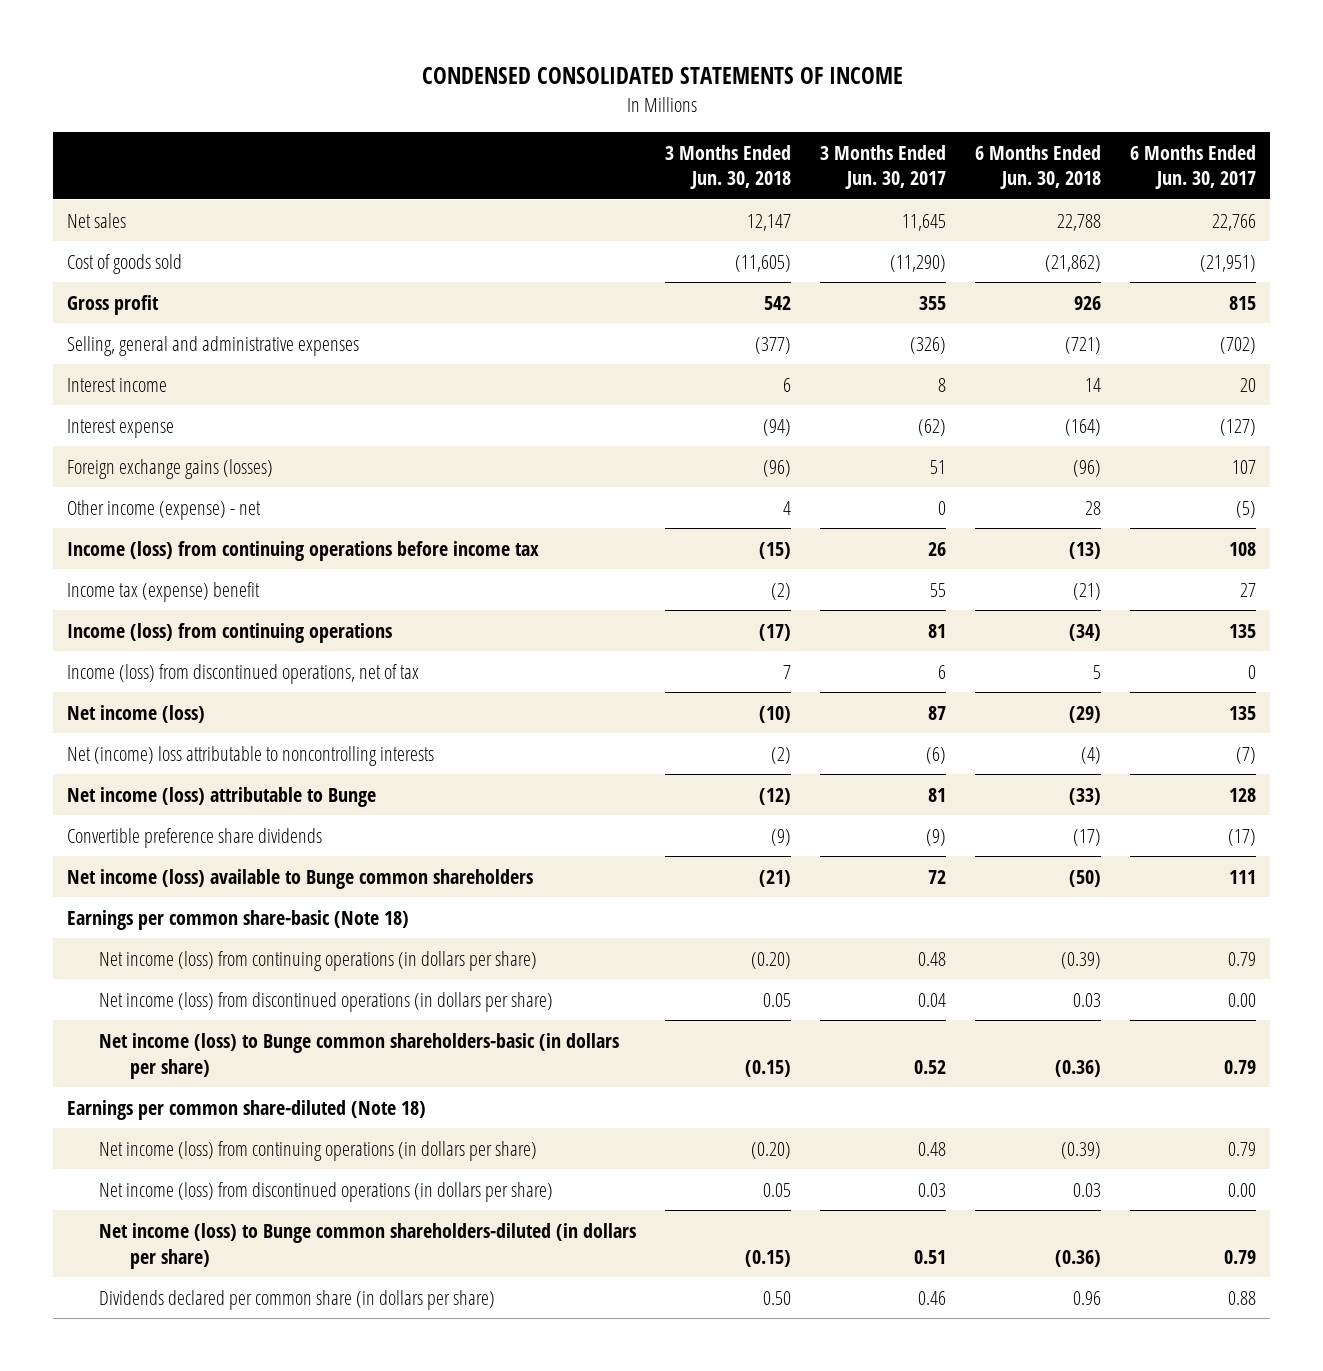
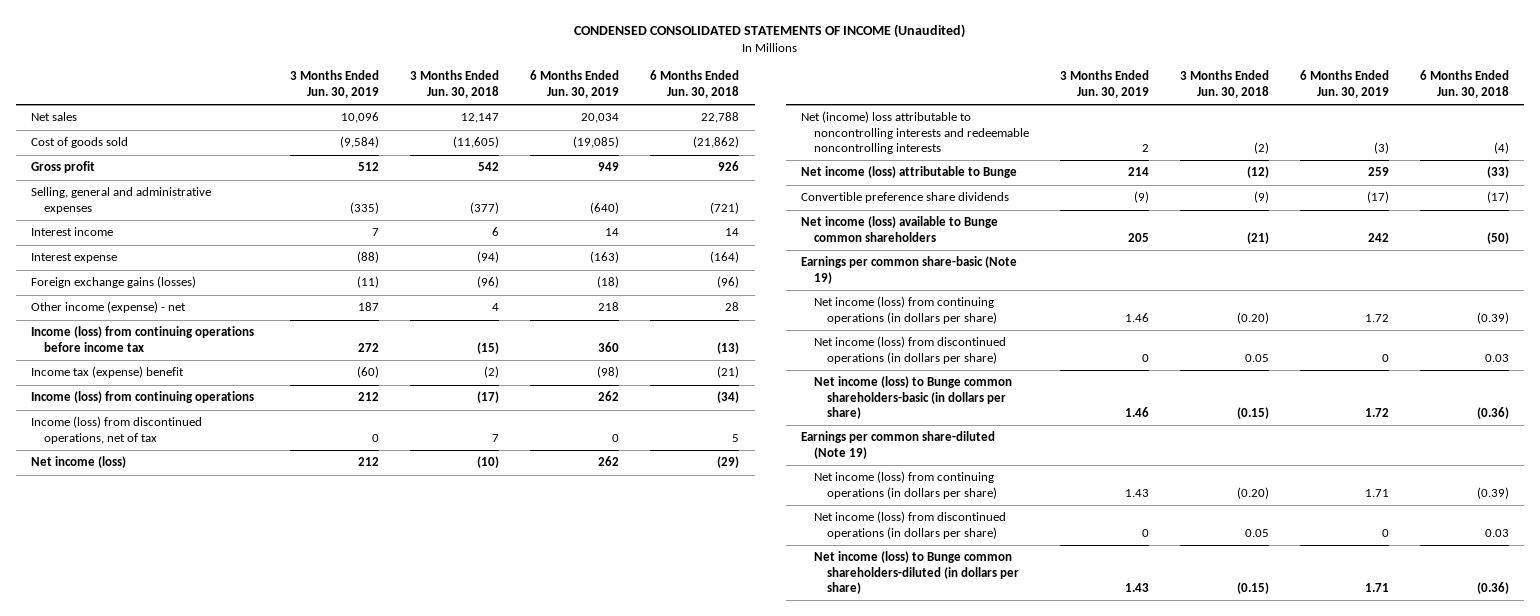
- CONDENSED CONSOLIDATED STATEMENTS OF INCOME
+ CONDENSED CONSOLIDATED STATEMENTS OF INCOME (Unaudited)
- | 3 Months Ended Jun. 30, 2018 | 3 Months Ended Jun. 30, 2017 | 6 Months Ended Jun. 30, 2018 | 6 Months Ended Jun. 30, 2017
+ | 3 Months Ended Jun. 30, 2019 | 3 Months Ended Jun. 30, 2018 | 6 Months Ended Jun. 30, 2019 | 6 Months Ended Jun. 30, 2018
- Net (income) loss attributable to noncontrolling interests | (2) | (6) | (4) | (7)
+ Net (income) loss attributable to noncontrolling interests and redeemable noncontrolling interests | 2 | (2) | (3) | (4)
- Earnings per common share-basic (Note 18)
+ Earnings per common share-basic (Note 19)
- Earnings per common share-diluted (Note 18)
+ Earnings per common share-diluted (Note 19)
- Dividends declared per common share (in dollars per share) | 0.50 | 0.46 | 0.96 | 0.88

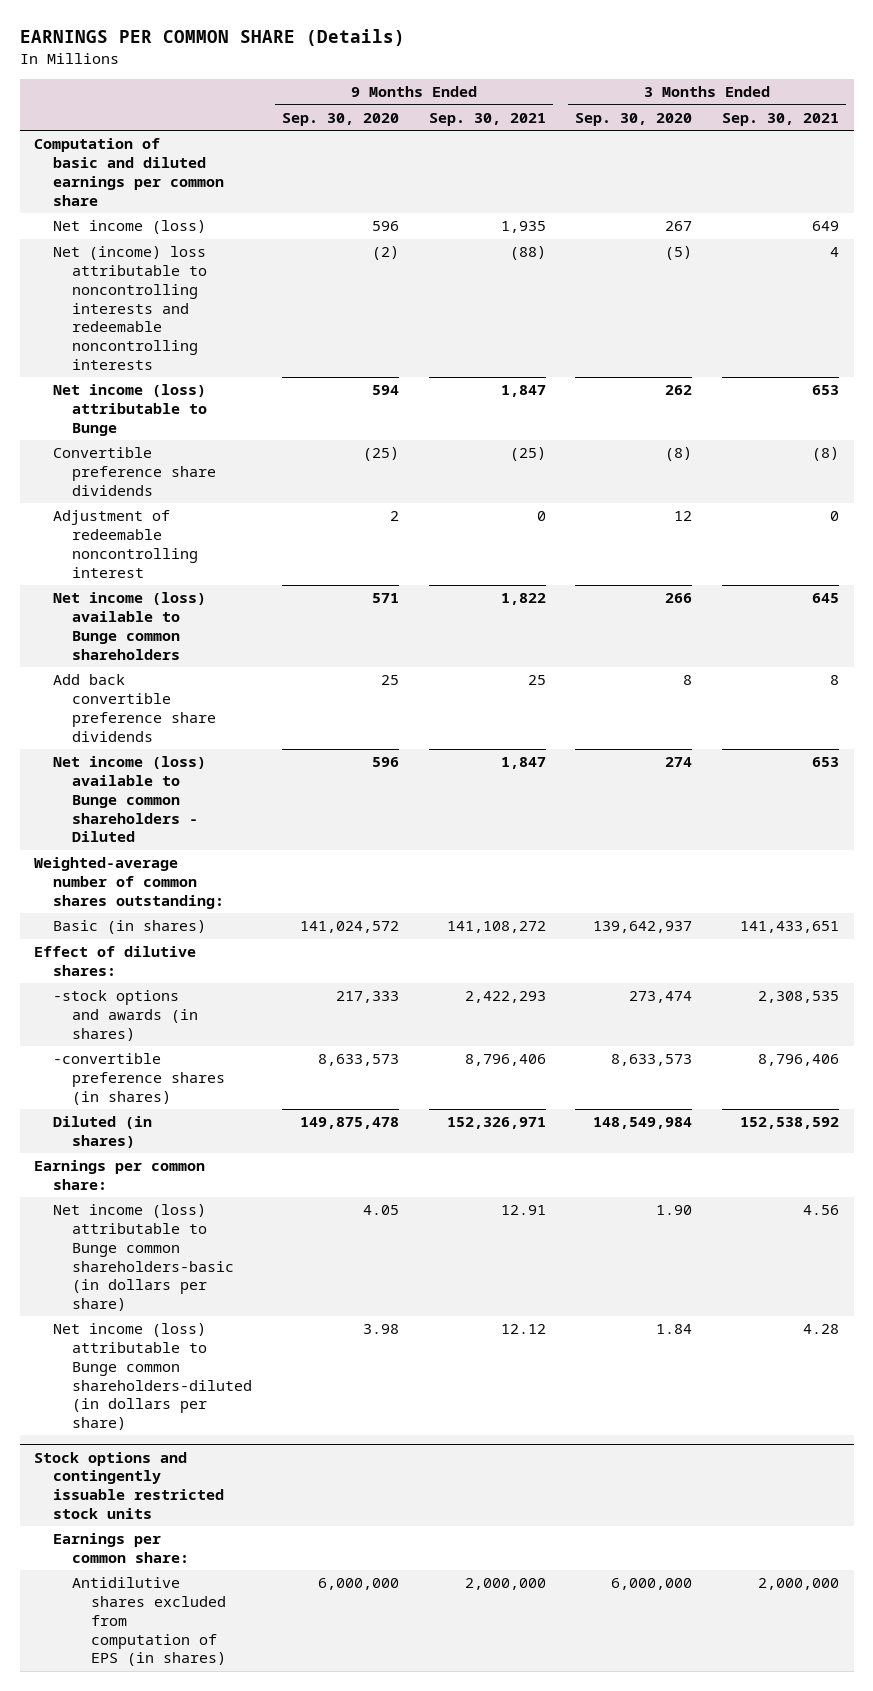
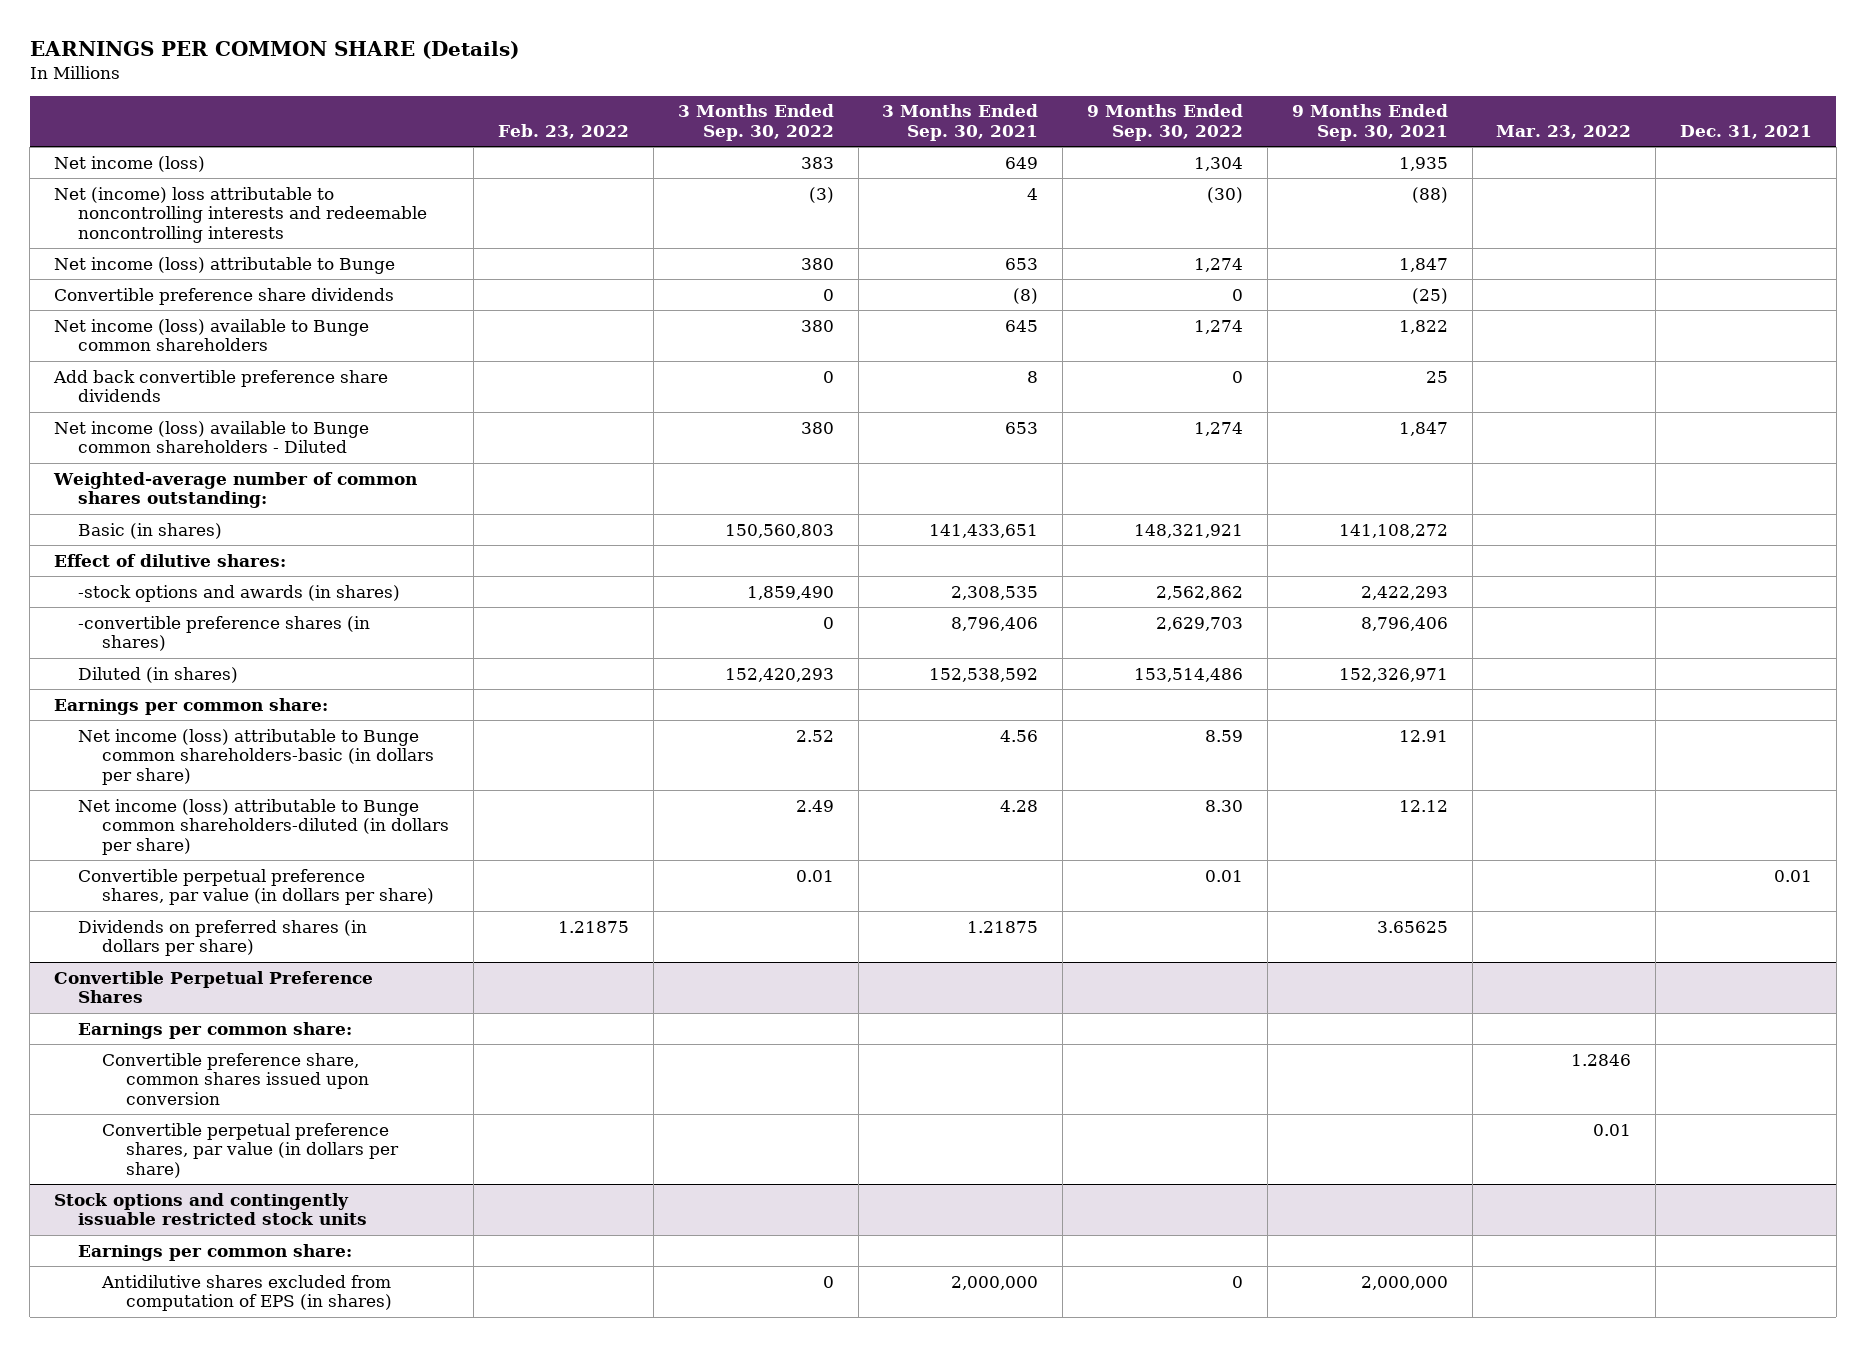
- | 9 Months Ended Sep. 30, 2020 | 9 Months Ended Sep. 30, 2021 | 3 Months Ended Sep. 30, 2020 | 3 Months Ended Sep. 30, 2021
+ | Feb. 23, 2022 | 3 Months Ended Sep. 30, 2022 | 3 Months Ended Sep. 30, 2021 | 9 Months Ended Sep. 30, 2022 | 9 Months Ended Sep. 30, 2021 | Mar. 23, 2022 | Dec. 31, 2021
- Computation of basic and diluted earnings per common share
- Adjustment of redeemable noncontrolling interest | 2 | 0 | 12 | 0
+ Convertible perpetual preference shares, par value (in dollars per share) | | 0.01 | | 0.01 | | | 0.01
+ Dividends on preferred shares (in dollars per share) | 1.21875 | | 1.21875 | | 3.65625 | |
+ Convertible Perpetual Preference Shares
+ Earnings per common share:
+ Convertible preference share, common shares issued upon conversion | | | | | | 1.2846 |
+ Convertible perpetual preference shares, par value (in dollars per share) | | | | | | 0.01 |

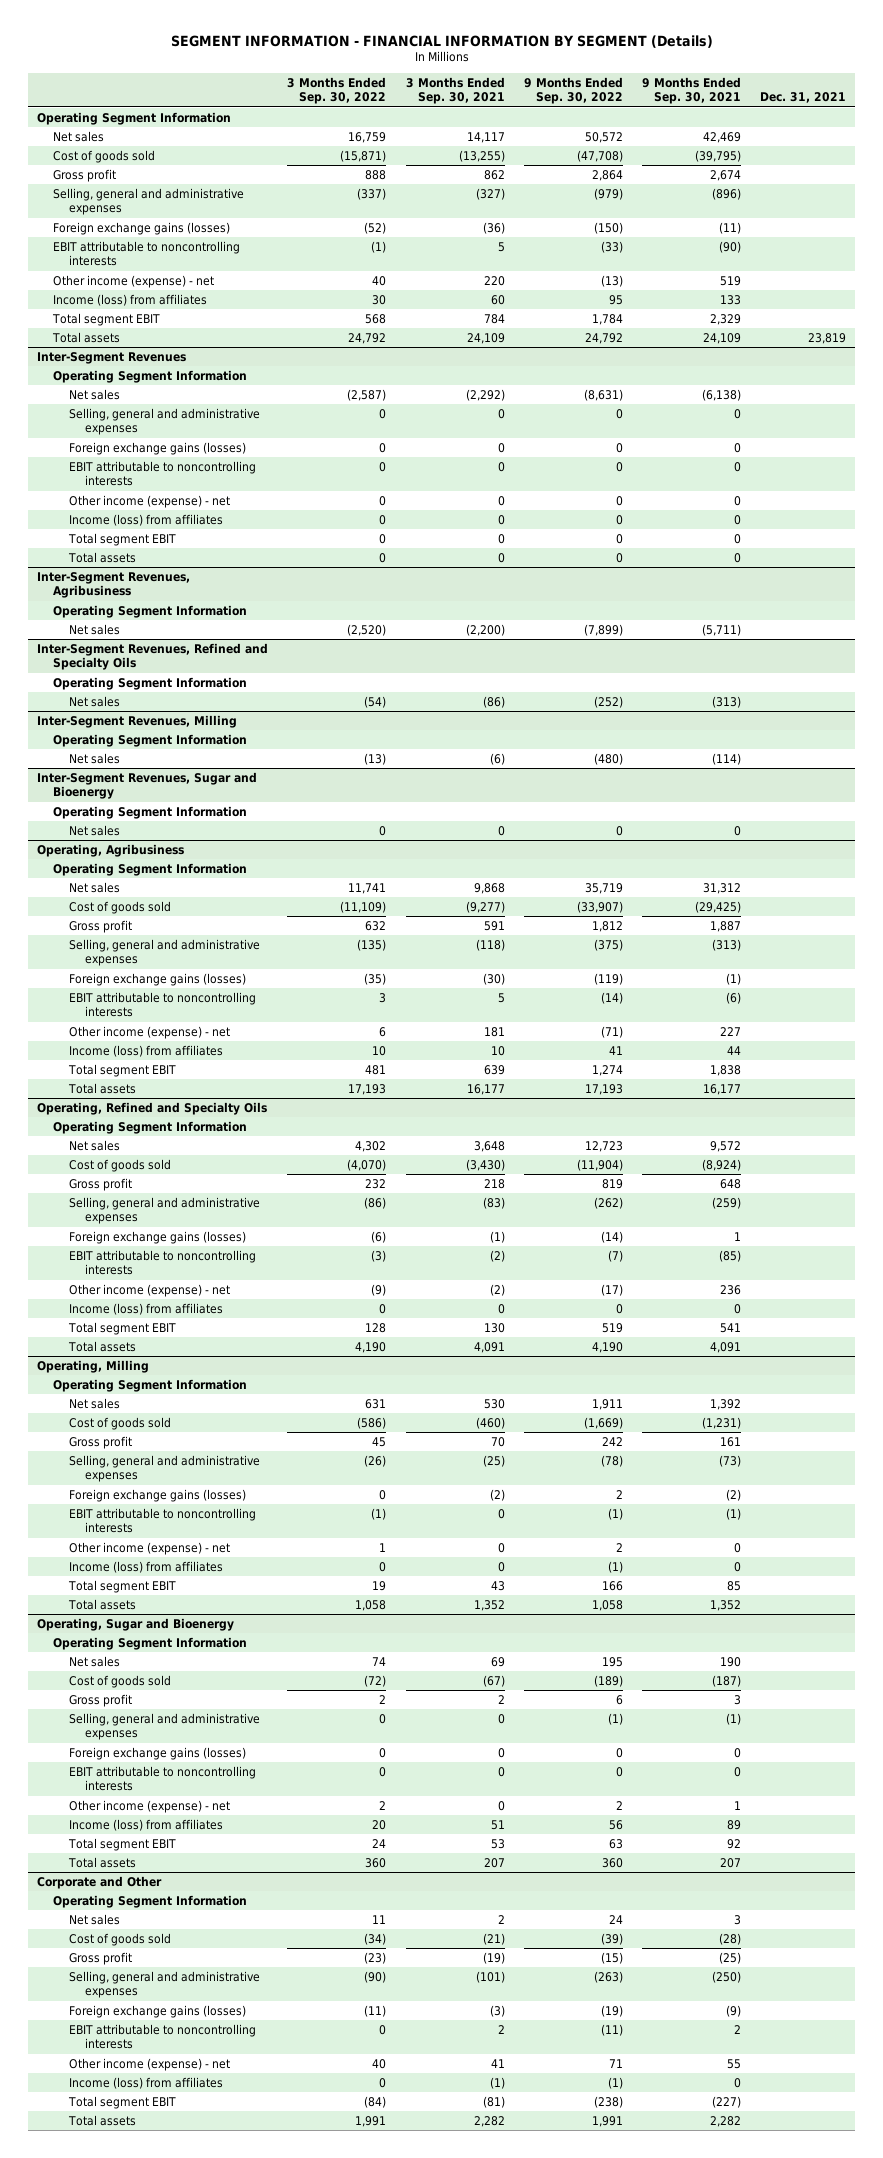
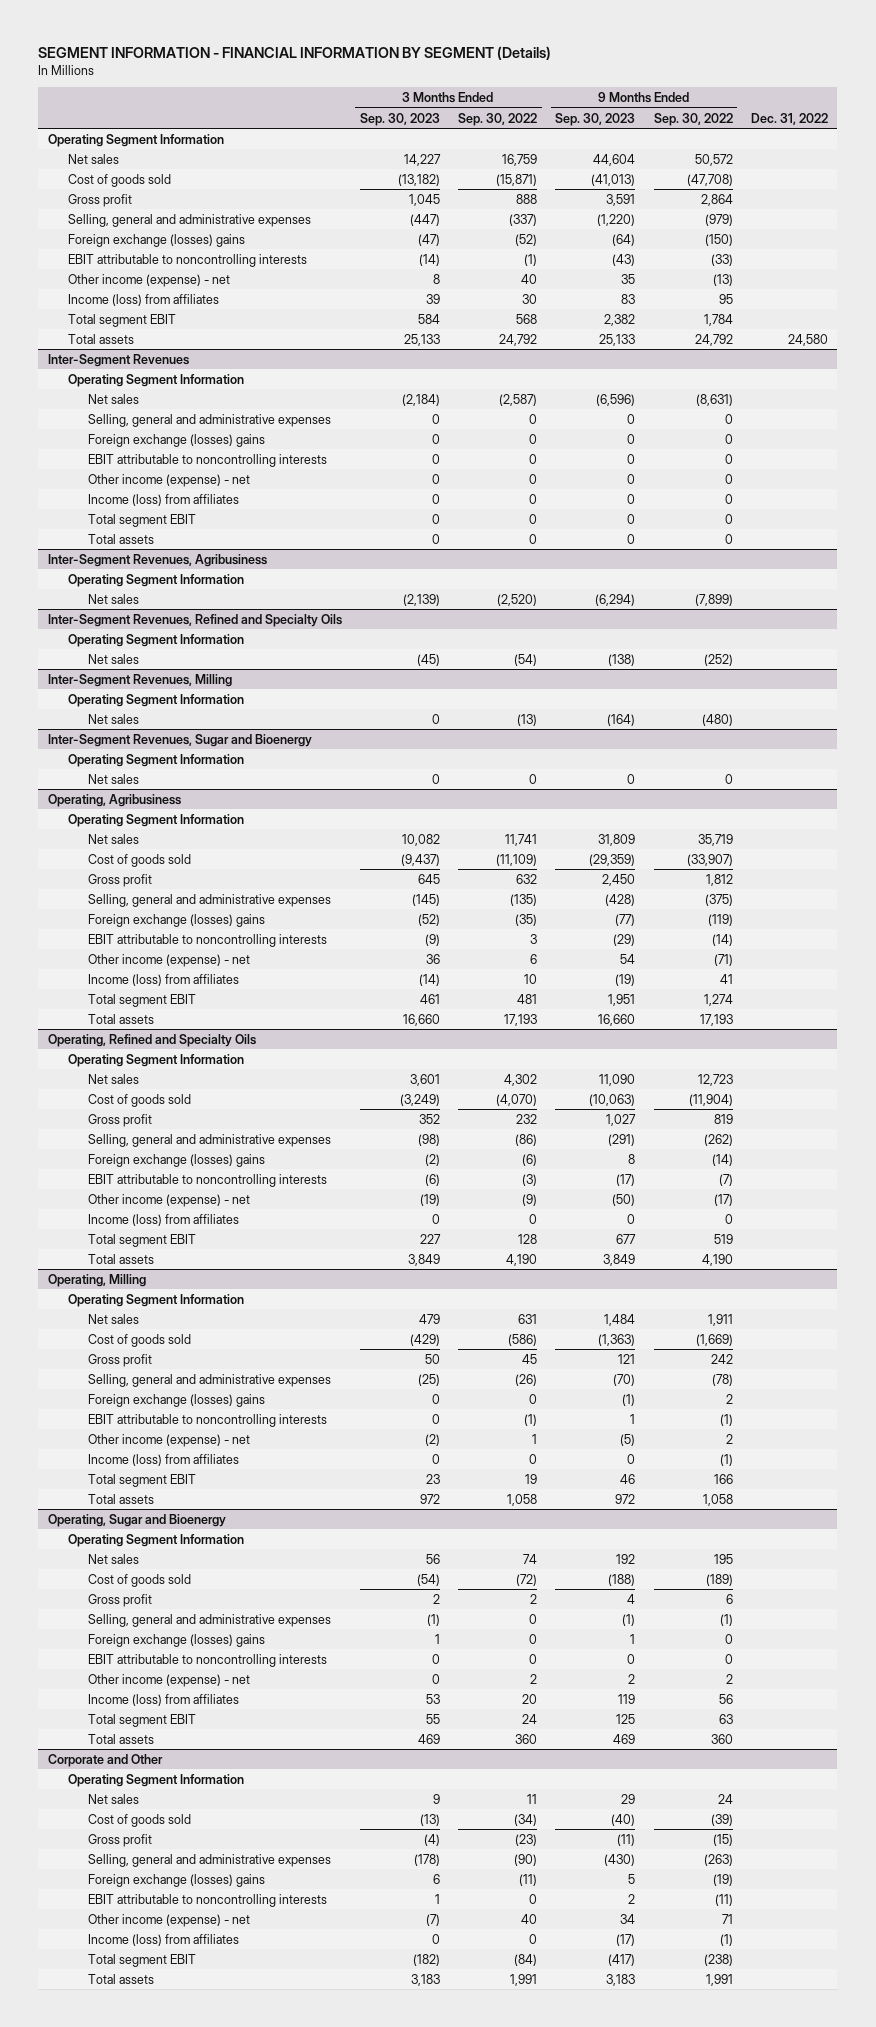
- | 3 Months Ended Sep. 30, 2022 | 3 Months Ended Sep. 30, 2021 | 9 Months Ended Sep. 30, 2022 | 9 Months Ended Sep. 30, 2021 | Dec. 31, 2021
+ | 3 Months Ended Sep. 30, 2023 | 3 Months Ended Sep. 30, 2022 | 9 Months Ended Sep. 30, 2023 | 9 Months Ended Sep. 30, 2022 | Dec. 31, 2022
- Foreign exchange gains (losses) | (52) | (36) | (150) | (11) |
+ Foreign exchange (losses) gains | (47) | (52) | (64) | (150) |
@ Inter-Segment Revenues
- Foreign exchange gains (losses) | 0 | 0 | 0 | 0 |
+ Foreign exchange (losses) gains | 0 | 0 | 0 | 0 |
@ Operating, Agribusiness
- Foreign exchange gains (losses) | (35) | (30) | (119) | (1) |
+ Foreign exchange (losses) gains | (52) | (35) | (77) | (119) |
@ Operating, Refined and Specialty Oils
- Foreign exchange gains (losses) | (6) | (1) | (14) | 1 |
+ Foreign exchange (losses) gains | (2) | (6) | 8 | (14) |
@ Operating, Milling
- Foreign exchange gains (losses) | 0 | (2) | 2 | (2) |
+ Foreign exchange (losses) gains | 0 | 0 | (1) | 2 |
@ Operating, Sugar and Bioenergy
- Foreign exchange gains (losses) | 0 | 0 | 0 | 0 |
+ Foreign exchange (losses) gains | 1 | 0 | 1 | 0 |
@ Corporate and Other
- Foreign exchange gains (losses) | (11) | (3) | (19) | (9) |
+ Foreign exchange (losses) gains | 6 | (11) | 5 | (19) |

